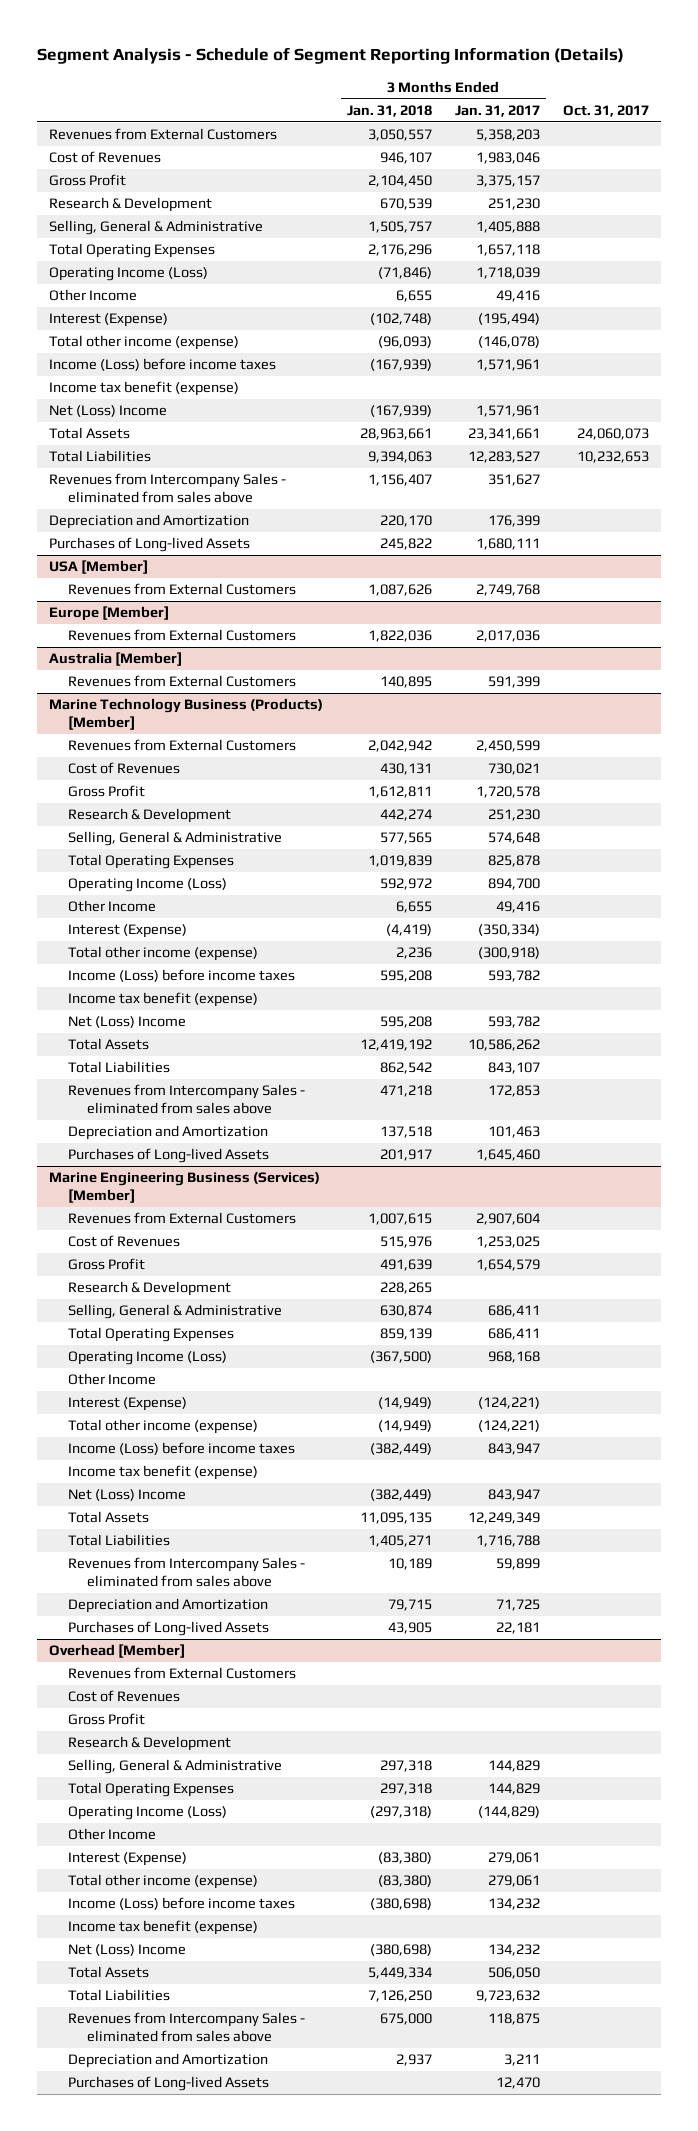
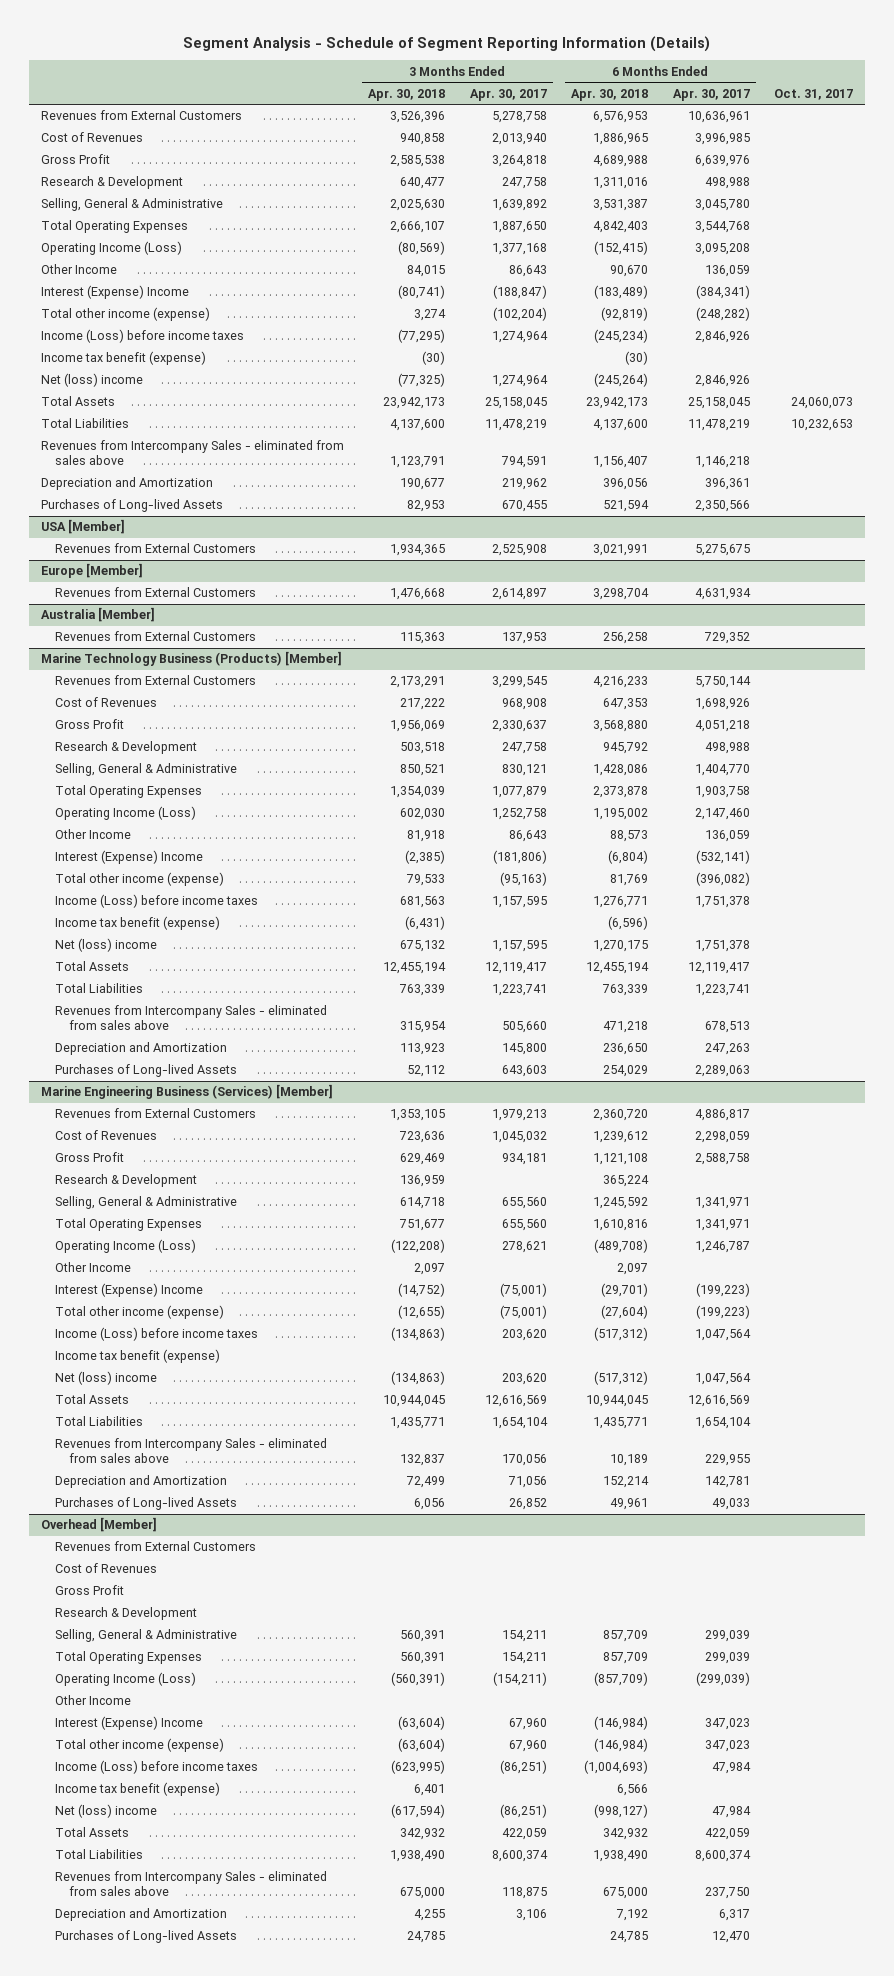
- | 3 Months Ended Jan. 31, 2018 | 3 Months Ended Jan. 31, 2017 | Oct. 31, 2017
+ | 3 Months Ended Apr. 30, 2018 | 3 Months Ended Apr. 30, 2017 | 6 Months Ended Apr. 30, 2018 | 6 Months Ended Apr. 30, 2017 | Oct. 31, 2017
- Interest (Expense) | (102,748) | (195,494) |
+ Interest (Expense) Income | (80,741) | (188,847) | (183,489) | (384,341) |
- Net (Loss) Income | (167,939) | 1,571,961 |
+ Net (loss) income | (77,325) | 1,274,964 | (245,264) | 2,846,926 |
@ Marine Technology Business (Products) [Member]
- Interest (Expense) | (4,419) | (350,334) |
+ Interest (Expense) Income | (2,385) | (181,806) | (6,804) | (532,141) |
- Net (Loss) Income | 595,208 | 593,782 |
+ Net (loss) income | 675,132 | 1,157,595 | 1,270,175 | 1,751,378 |
@ Marine Engineering Business (Services) [Member]
- Interest (Expense) | (14,949) | (124,221) |
+ Interest (Expense) Income | (14,752) | (75,001) | (29,701) | (199,223) |
- Net (Loss) Income | (382,449) | 843,947 |
+ Net (loss) income | (134,863) | 203,620 | (517,312) | 1,047,564 |
@ Overhead [Member]
- Interest (Expense) | (83,380) | 279,061 |
+ Interest (Expense) Income | (63,604) | 67,960 | (146,984) | 347,023 |
- Net (Loss) Income | (380,698) | 134,232 |
+ Net (loss) income | (617,594) | (86,251) | (998,127) | 47,984 |

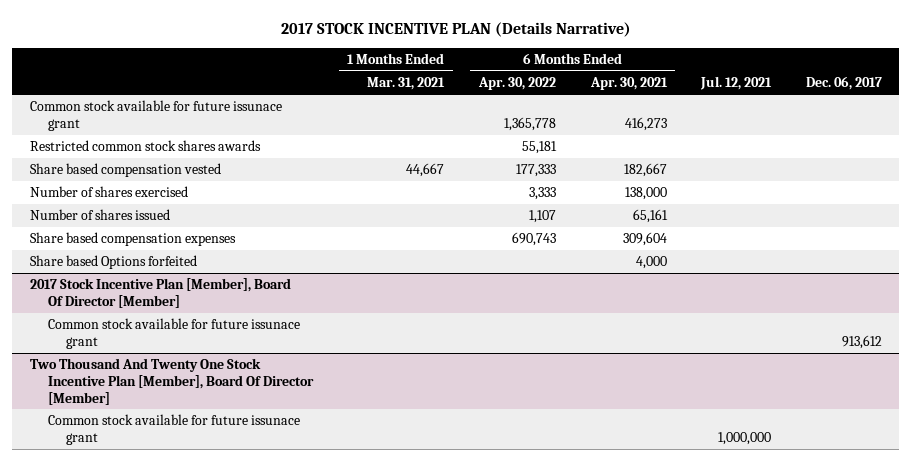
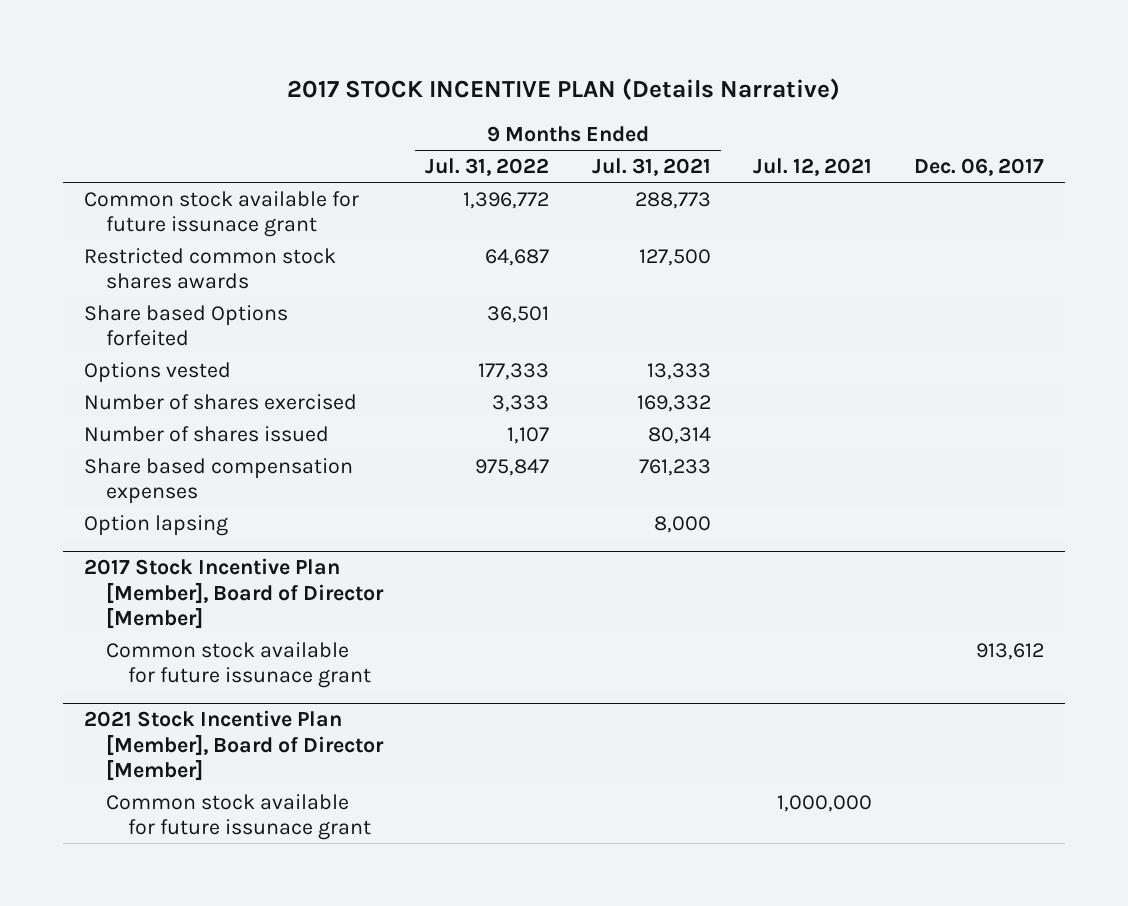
- | 1 Months Ended Mar. 31, 2021 | 6 Months Ended Apr. 30, 2022 | 6 Months Ended Apr. 30, 2021 | Jul. 12, 2021 | Dec. 06, 2017
+ | 9 Months Ended Jul. 31, 2022 | 9 Months Ended Jul. 31, 2021 | Jul. 12, 2021 | Dec. 06, 2017
- Share based compensation vested | 44,667 | 177,333 | 182,667 | |
moved up: Share based Options forfeited | 36,501 | | |
+ Options vested | 177,333 | 13,333 | |
- 2017 Stock Incentive Plan [Member], Board Of Director [Member]
+ Option lapsing | | 8,000 | |
+ 2017 Stock Incentive Plan [Member], Board of Director [Member]
- Two Thousand And Twenty One Stock Incentive Plan [Member], Board Of Director [Member]
+ 2021 Stock Incentive Plan [Member], Board of Director [Member]

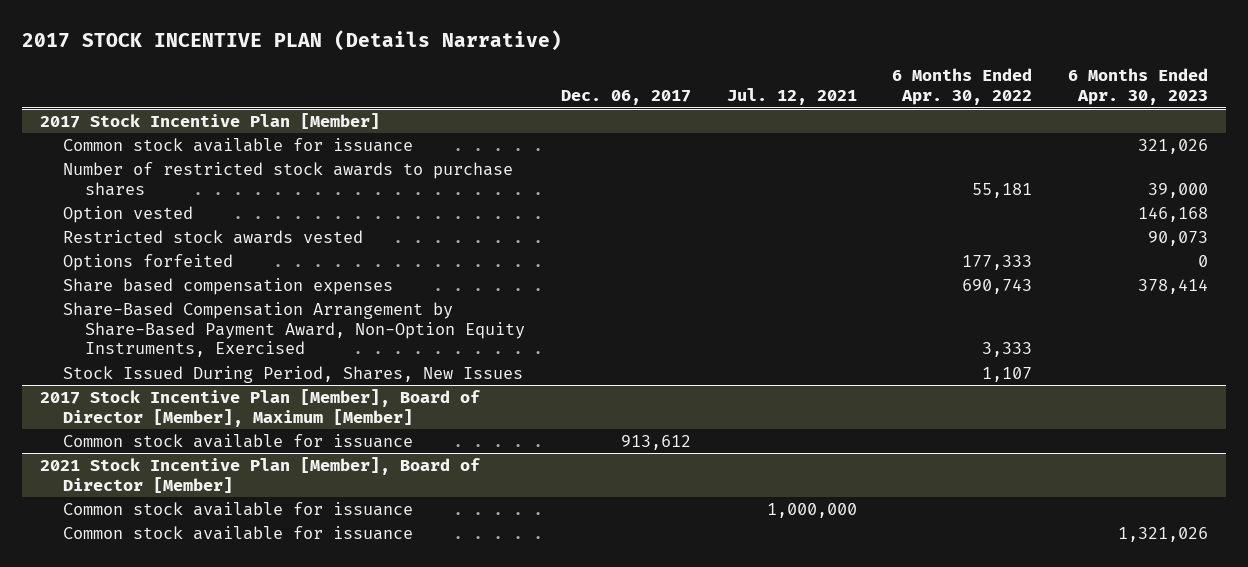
- | 9 Months Ended Jul. 31, 2022 | 9 Months Ended Jul. 31, 2021 | Jul. 12, 2021 | Dec. 06, 2017
+ | Dec. 06, 2017 | Jul. 12, 2021 | 6 Months Ended Apr. 30, 2022 | 6 Months Ended Apr. 30, 2023
- Common stock available for future issunace grant | 1,396,772 | 288,773 | |
- Restricted common stock shares awards | 64,687 | 127,500 | |
- Share based Options forfeited | 36,501 | | |
- Options vested | 177,333 | 13,333 | |
- Number of shares exercised | 3,333 | 169,332 | |
- Number of shares issued | 1,107 | 80,314 | |
- Share based compensation expenses | 975,847 | 761,233 | |
- Option lapsing | | 8,000 | |
- 2017 Stock Incentive Plan [Member], Board of Director [Member]
- Common stock available for future issunace grant | | | | 913,612
+ 2017 Stock Incentive Plan [Member]
+ Common stock available for issuance | | | | 321,026
+ Number of restricted stock awards to purchase shares | | | 55,181 | 39,000
+ Option vested | | | | 146,168
+ Restricted stock awards vested | | | | 90,073
+ Options forfeited | | | 177,333 | 0
+ Share based compensation expenses | | | 690,743 | 378,414
+ Share-Based Compensation Arrangement by Share-Based Payment Award, Non-Option Equity Instruments, Exercised | | | 3,333 |
+ Stock Issued During Period, Shares, New Issues | | | 1,107 |
+ 2017 Stock Incentive Plan [Member], Board of Director [Member], Maximum [Member]
+ Common stock available for issuance | 913,612 | | |
@ 2021 Stock Incentive Plan [Member], Board of Director [Member]
- Common stock available for future issunace grant | | | 1,000,000 |
+ Common stock available for issuance | | 1,000,000 | |
+ Common stock available for issuance | | | | 1,321,026

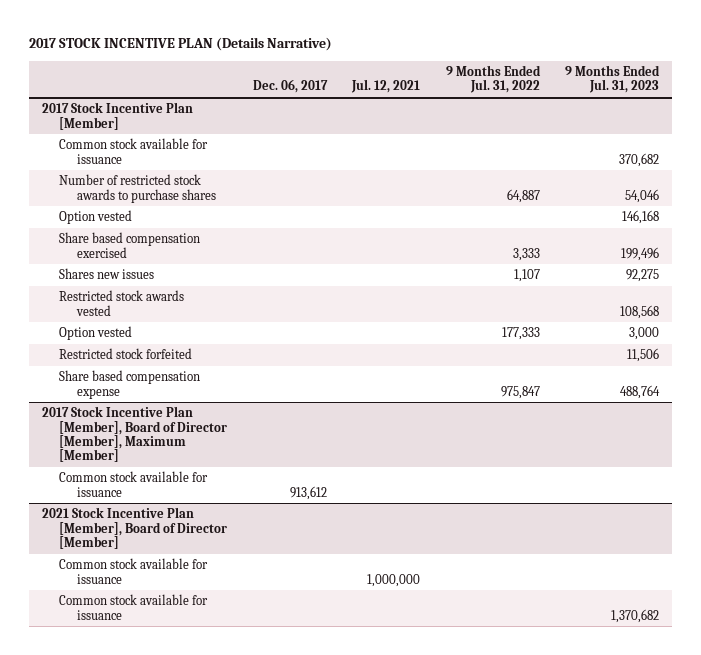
- | Dec. 06, 2017 | Jul. 12, 2021 | 6 Months Ended Apr. 30, 2022 | 6 Months Ended Apr. 30, 2023
+ | Dec. 06, 2017 | Jul. 12, 2021 | 9 Months Ended Jul. 31, 2022 | 9 Months Ended Jul. 31, 2023
@ 2017 Stock Incentive Plan [Member]
+ Share based compensation exercised | | | 3,333 | 199,496
+ Shares new issues | | | 1,107 | 92,275
- Options forfeited | | | 177,333 | 0
- Share based compensation expenses | | | 690,743 | 378,414
- Share-Based Compensation Arrangement by Share-Based Payment Award, Non-Option Equity Instruments, Exercised | | | 3,333 |
- Stock Issued During Period, Shares, New Issues | | | 1,107 |
+ Option vested | | | 177,333 | 3,000
+ Restricted stock forfeited | | | | 11,506
+ Share based compensation expense | | | 975,847 | 488,764

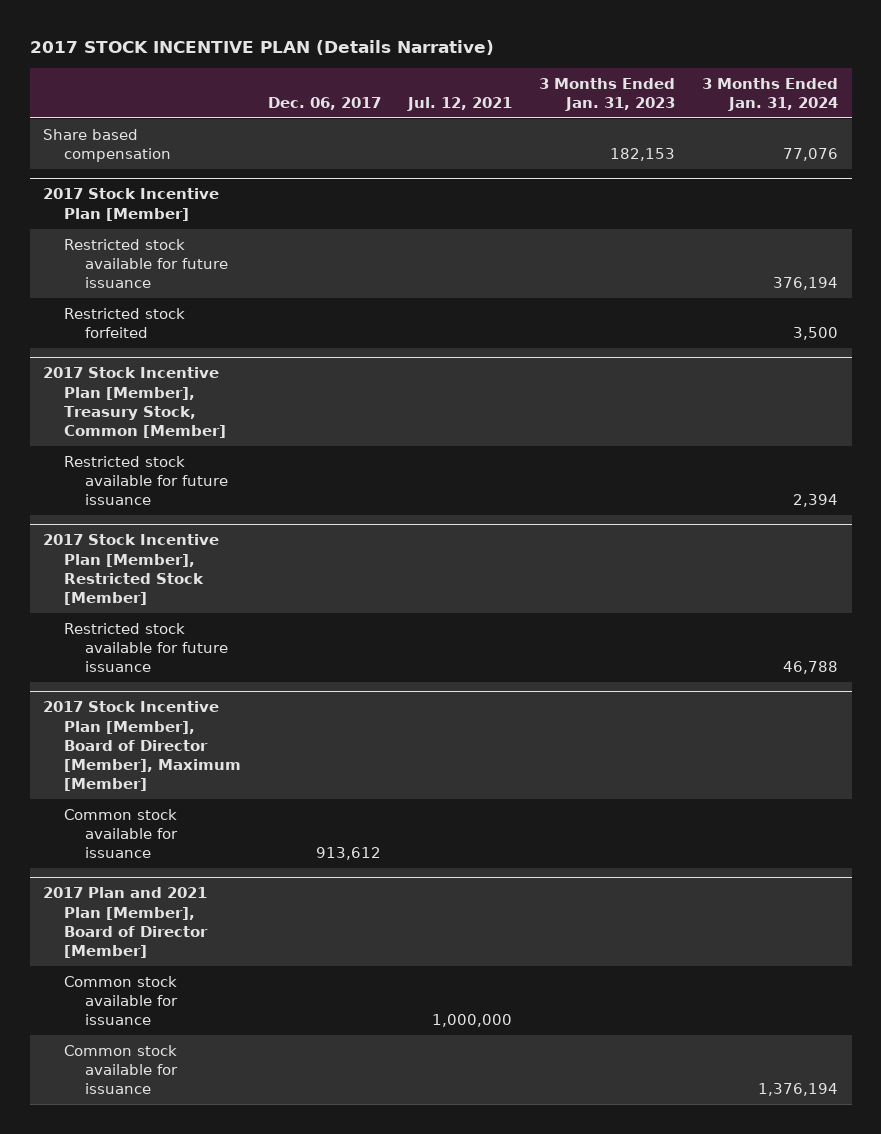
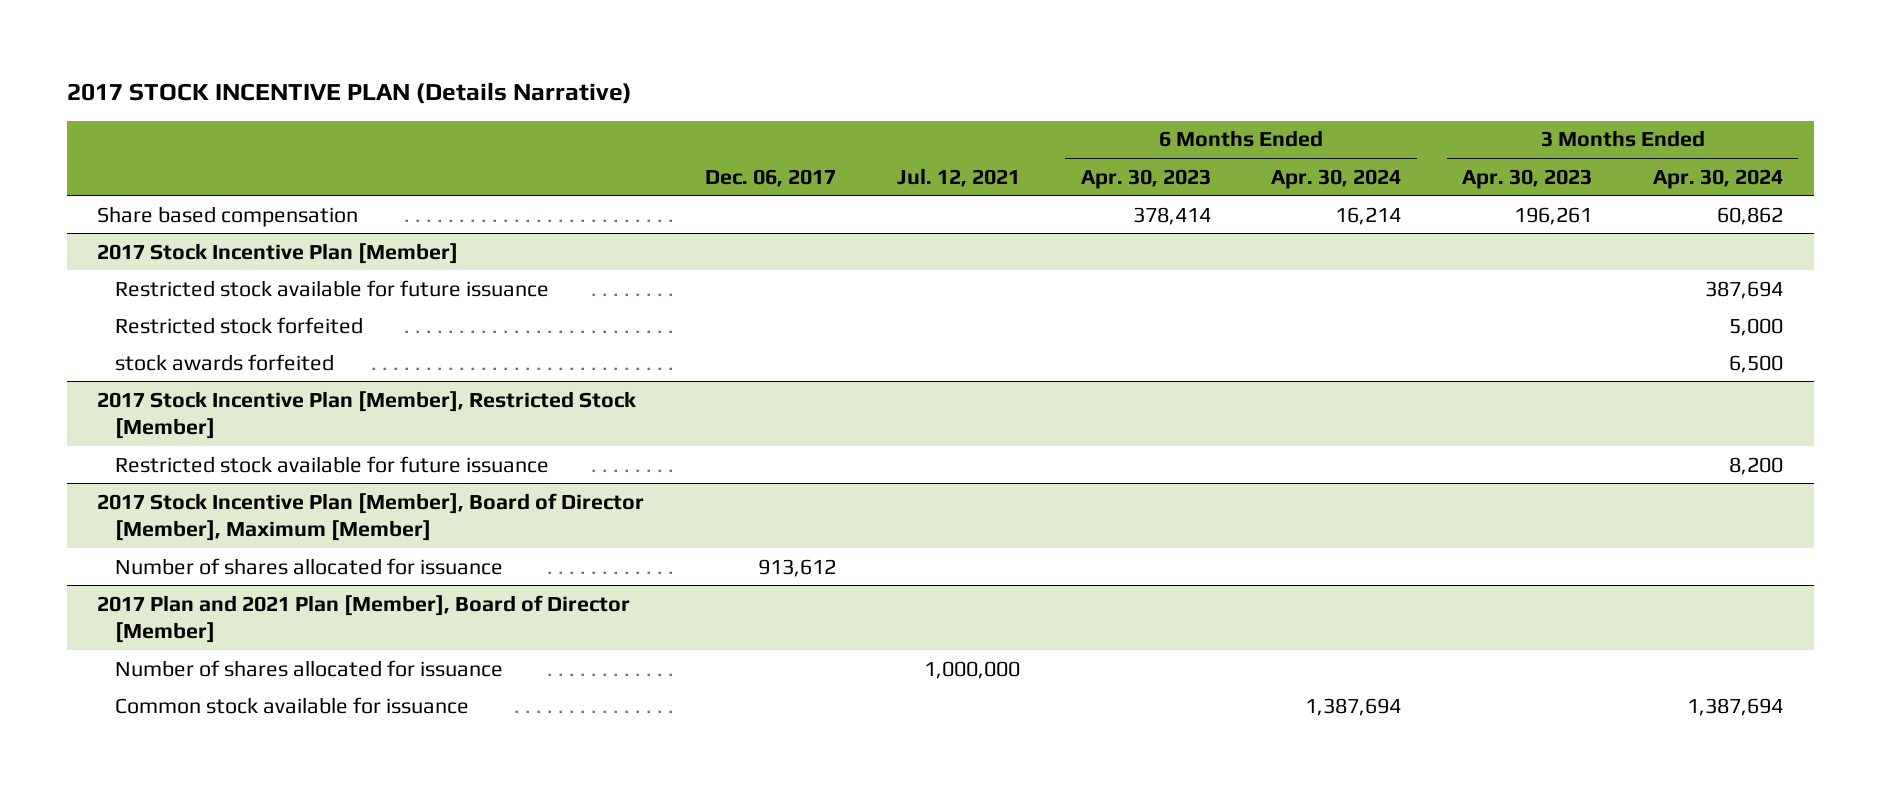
- | Dec. 06, 2017 | Jul. 12, 2021 | 3 Months Ended Jan. 31, 2023 | 3 Months Ended Jan. 31, 2024
+ | Dec. 06, 2017 | Jul. 12, 2021 | 6 Months Ended Apr. 30, 2023 | 6 Months Ended Apr. 30, 2024 | 3 Months Ended Apr. 30, 2023 | 3 Months Ended Apr. 30, 2024
- 2017 Stock Incentive Plan [Member], Treasury Stock, Common [Member]
- Restricted stock available for future issuance | | | | 2,394
@ 2017 Stock Incentive Plan [Member]
+ stock awards forfeited | | | | | | 6,500
@ 2017 Stock Incentive Plan [Member], Board of Director [Member], Maximum [Member]
- Common stock available for issuance | 913,612 | | |
+ Number of shares allocated for issuance | 913,612 | | | | |
@ 2017 Plan and 2021 Plan [Member], Board of Director [Member]
- Common stock available for issuance | | 1,000,000 | |
+ Number of shares allocated for issuance | | 1,000,000 | | | |

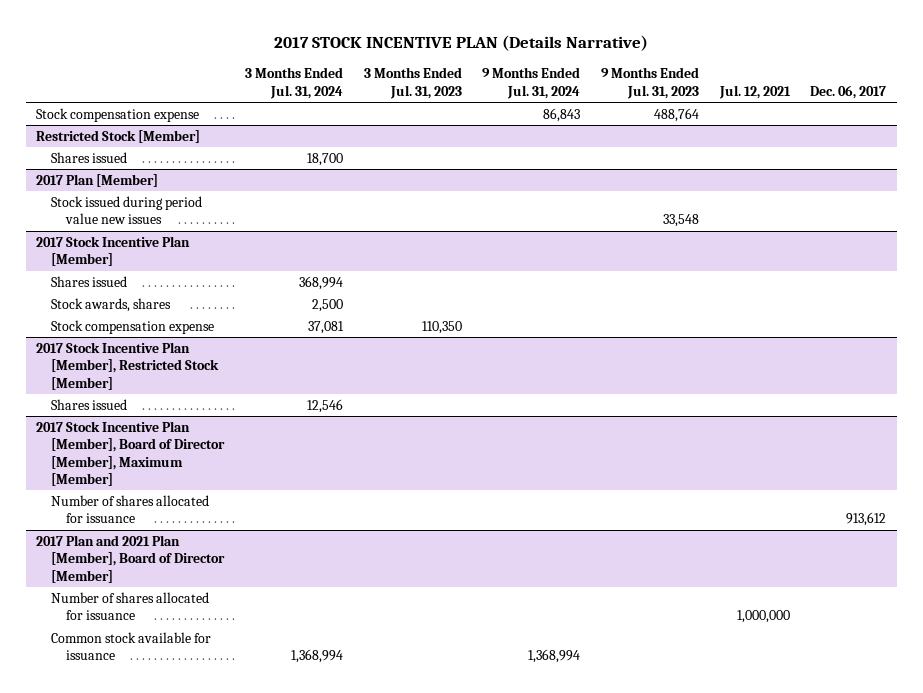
- | Dec. 06, 2017 | Jul. 12, 2021 | 6 Months Ended Apr. 30, 2023 | 6 Months Ended Apr. 30, 2024 | 3 Months Ended Apr. 30, 2023 | 3 Months Ended Apr. 30, 2024
+ | 3 Months Ended Jul. 31, 2024 | 3 Months Ended Jul. 31, 2023 | 9 Months Ended Jul. 31, 2024 | 9 Months Ended Jul. 31, 2023 | Jul. 12, 2021 | Dec. 06, 2017
- Share based compensation | | | 378,414 | 16,214 | 196,261 | 60,862
+ Stock compensation expense | | | 86,843 | 488,764 | |
+ Restricted Stock [Member]
+ Shares issued | 18,700 | | | | |
+ 2017 Plan [Member]
+ Stock issued during period value new issues | | | | 33,548 | |
@ 2017 Stock Incentive Plan [Member]
- Restricted stock available for future issuance | | | | | | 387,694
- Restricted stock forfeited | | | | | | 5,000
- stock awards forfeited | | | | | | 6,500
+ Shares issued | 368,994 | | | | |
+ Stock awards, shares | 2,500 | | | | |
+ Stock compensation expense | 37,081 | 110,350 | | | |
@ 2017 Stock Incentive Plan [Member], Restricted Stock [Member]
- Restricted stock available for future issuance | | | | | | 8,200
+ Shares issued | 12,546 | | | | |

